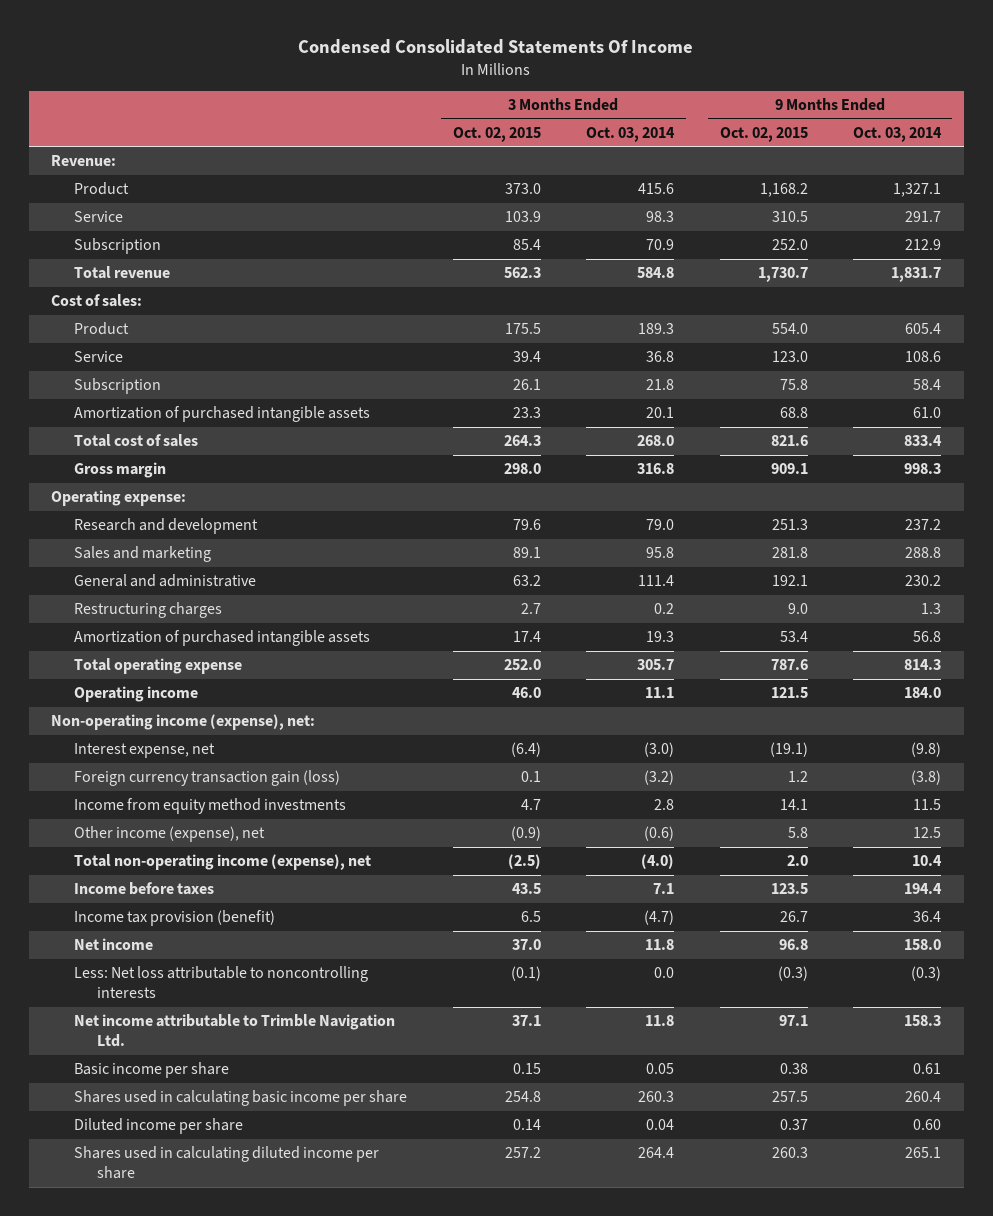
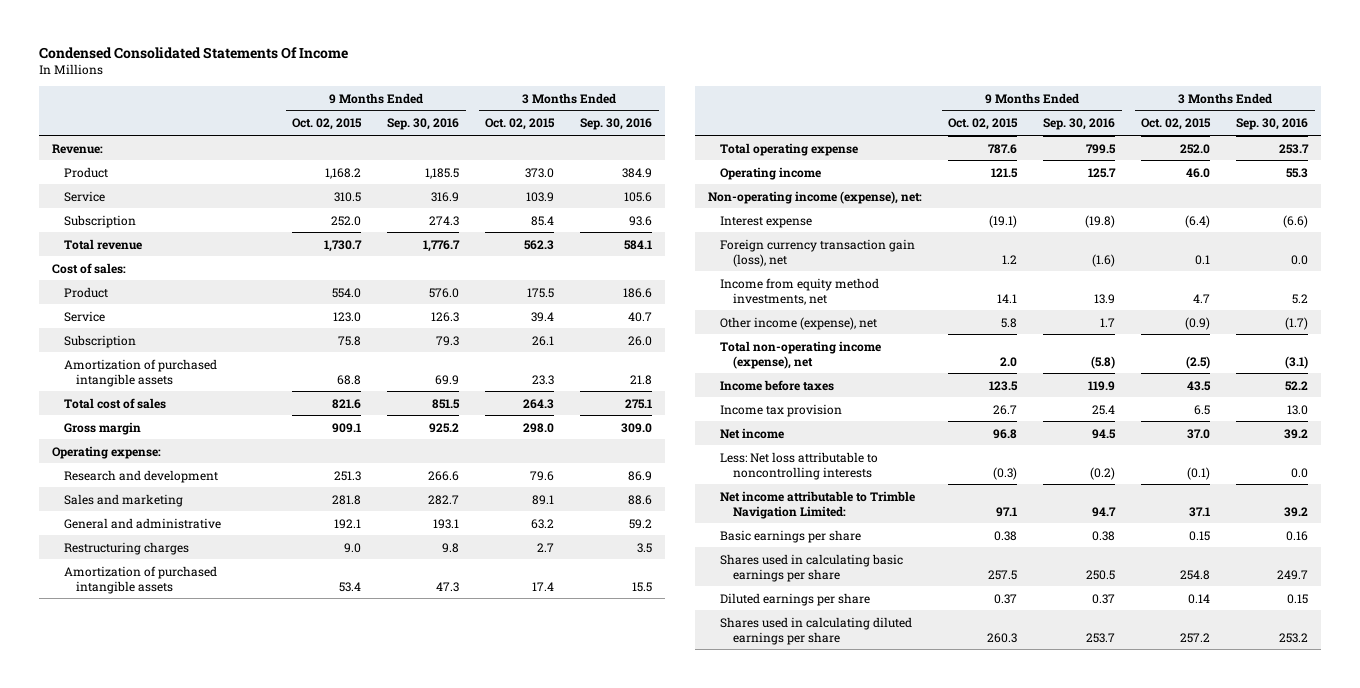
- | 3 Months Ended Oct. 02, 2015 | 3 Months Ended Oct. 03, 2014 | 9 Months Ended Oct. 02, 2015 | 9 Months Ended Oct. 03, 2014
+ | 9 Months Ended Oct. 02, 2015 | 9 Months Ended Sep. 30, 2016 | 3 Months Ended Oct. 02, 2015 | 3 Months Ended Sep. 30, 2016
- Interest expense, net | (6.4) | (3.0) | (19.1) | (9.8)
- Foreign currency transaction gain (loss) | 0.1 | (3.2) | 1.2 | (3.8)
- Income from equity method investments | 4.7 | 2.8 | 14.1 | 11.5
+ Interest expense | (19.1) | (19.8) | (6.4) | (6.6)
+ Foreign currency transaction gain (loss), net | 1.2 | (1.6) | 0.1 | 0.0
+ Income from equity method investments, net | 14.1 | 13.9 | 4.7 | 5.2
- Income tax provision (benefit) | 6.5 | (4.7) | 26.7 | 36.4
+ Income tax provision | 26.7 | 25.4 | 6.5 | 13.0
- Net income attributable to Trimble Navigation Ltd. | 37.1 | 11.8 | 97.1 | 158.3
- Basic income per share | 0.15 | 0.05 | 0.38 | 0.61
- Shares used in calculating basic income per share | 254.8 | 260.3 | 257.5 | 260.4
- Diluted income per share | 0.14 | 0.04 | 0.37 | 0.60
- Shares used in calculating diluted income per share | 257.2 | 264.4 | 260.3 | 265.1
+ Net income attributable to Trimble Navigation Limited: | 97.1 | 94.7 | 37.1 | 39.2
+ Basic earnings per share | 0.38 | 0.38 | 0.15 | 0.16
+ Shares used in calculating basic earnings per share | 257.5 | 250.5 | 254.8 | 249.7
+ Diluted earnings per share | 0.37 | 0.37 | 0.14 | 0.15
+ Shares used in calculating diluted earnings per share | 260.3 | 253.7 | 257.2 | 253.2

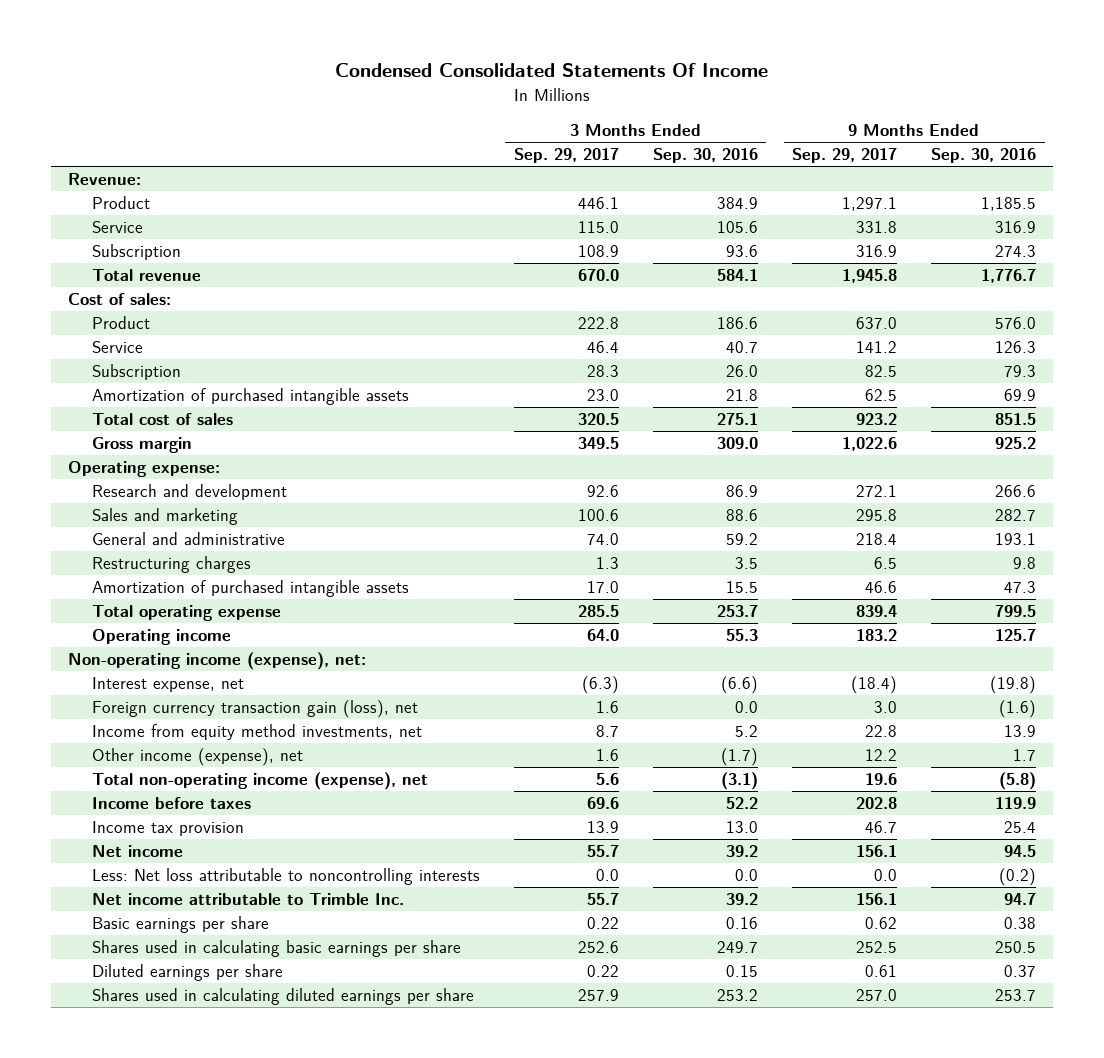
- | 9 Months Ended Oct. 02, 2015 | 9 Months Ended Sep. 30, 2016 | 3 Months Ended Oct. 02, 2015 | 3 Months Ended Sep. 30, 2016
+ | 3 Months Ended Sep. 29, 2017 | 3 Months Ended Sep. 30, 2016 | 9 Months Ended Sep. 29, 2017 | 9 Months Ended Sep. 30, 2016
- Interest expense | (19.1) | (19.8) | (6.4) | (6.6)
+ Interest expense, net | (6.3) | (6.6) | (18.4) | (19.8)
- Net income attributable to Trimble Navigation Limited: | 97.1 | 94.7 | 37.1 | 39.2
+ Net income attributable to Trimble Inc. | 55.7 | 39.2 | 156.1 | 94.7

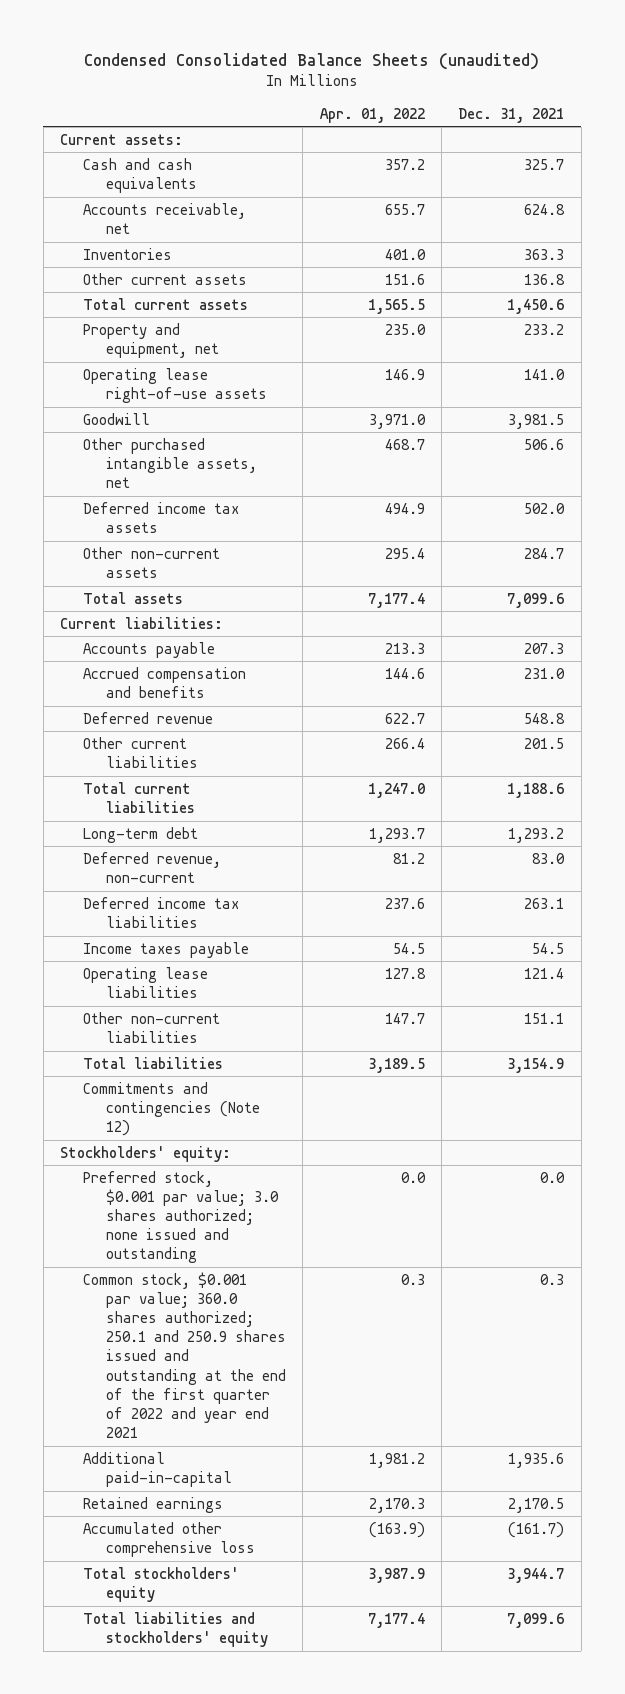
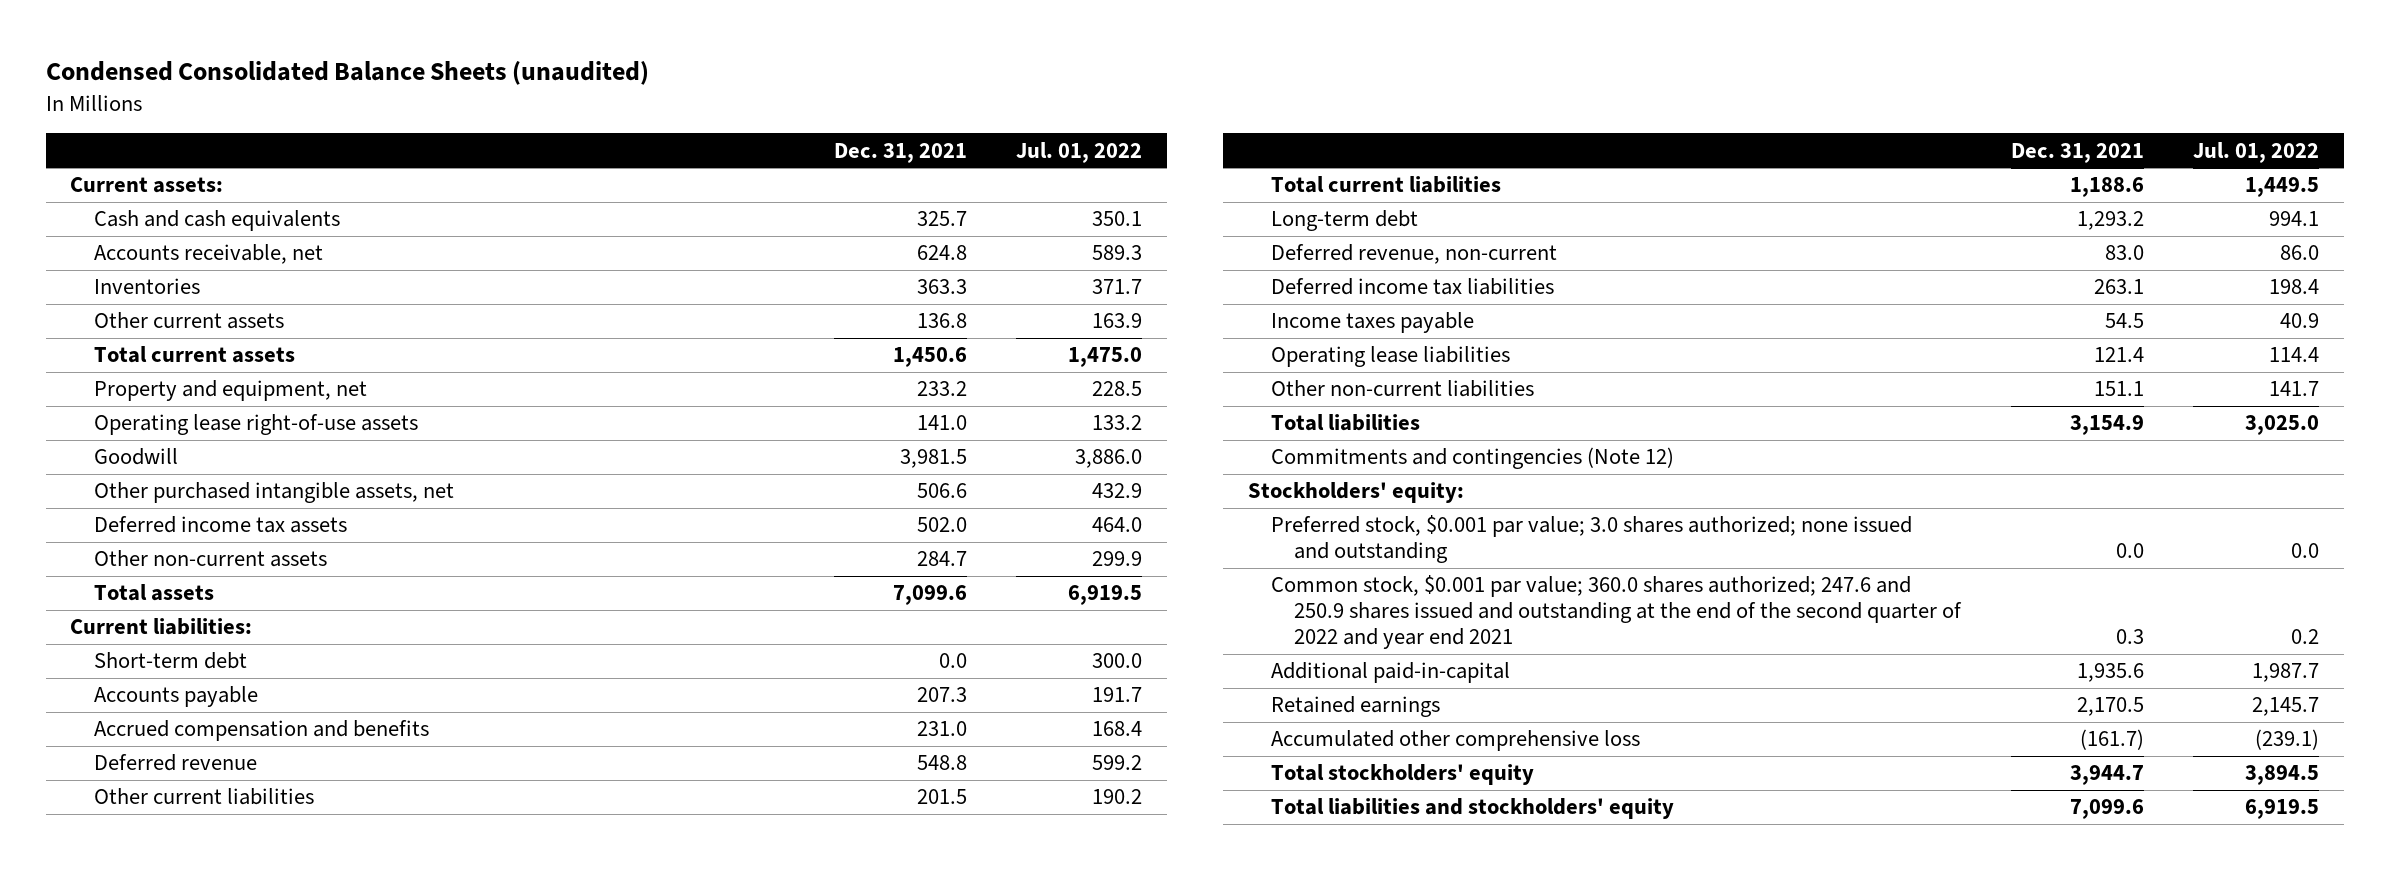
- | Apr. 01, 2022 | Dec. 31, 2021
+ | Dec. 31, 2021 | Jul. 01, 2022
+ Short-term debt | 0.0 | 300.0
- Common stock, $0.001 par value; 360.0 shares authorized; 250.1 and 250.9 shares issued and outstanding at the end of the first quarter of 2022 and year end 2021 | 0.3 | 0.3
+ Common stock, $0.001 par value; 360.0 shares authorized; 247.6 and 250.9 shares issued and outstanding at the end of the second quarter of 2022 and year end 2021 | 0.3 | 0.2

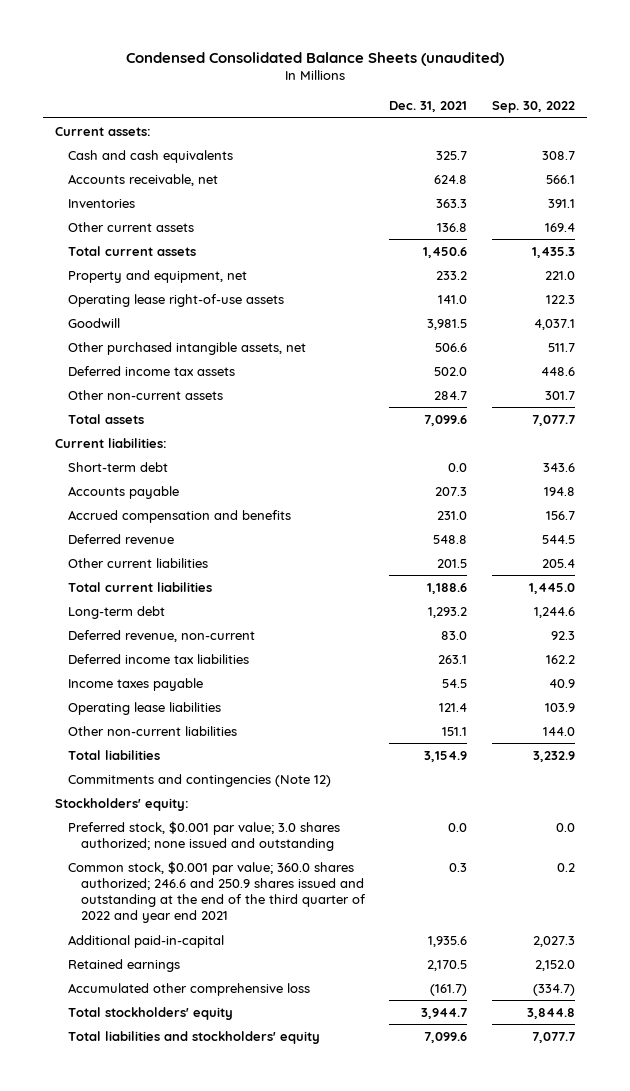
- | Dec. 31, 2021 | Jul. 01, 2022
+ | Dec. 31, 2021 | Sep. 30, 2022
- Common stock, $0.001 par value; 360.0 shares authorized; 247.6 and 250.9 shares issued and outstanding at the end of the second quarter of 2022 and year end 2021 | 0.3 | 0.2
+ Common stock, $0.001 par value; 360.0 shares authorized; 246.6 and 250.9 shares issued and outstanding at the end of the third quarter of 2022 and year end 2021 | 0.3 | 0.2

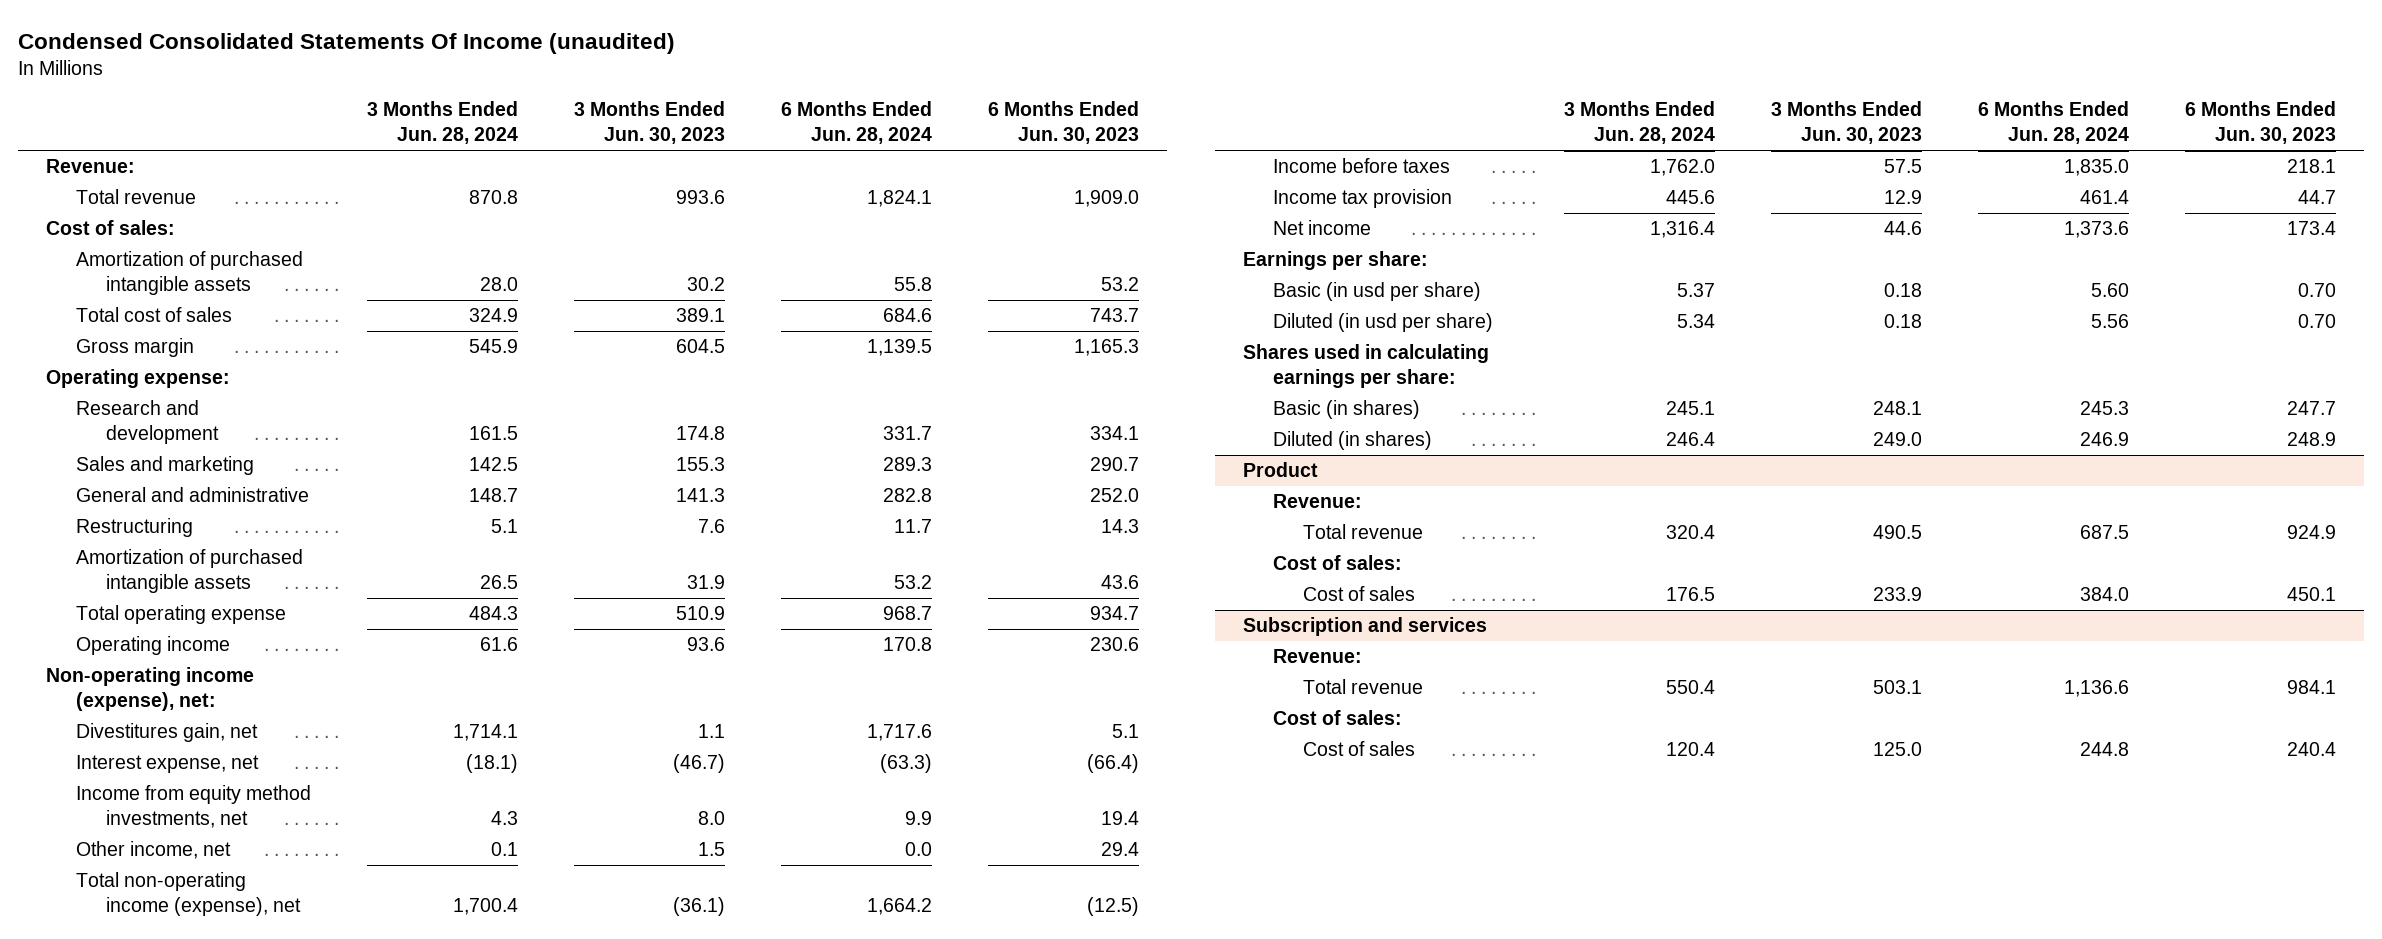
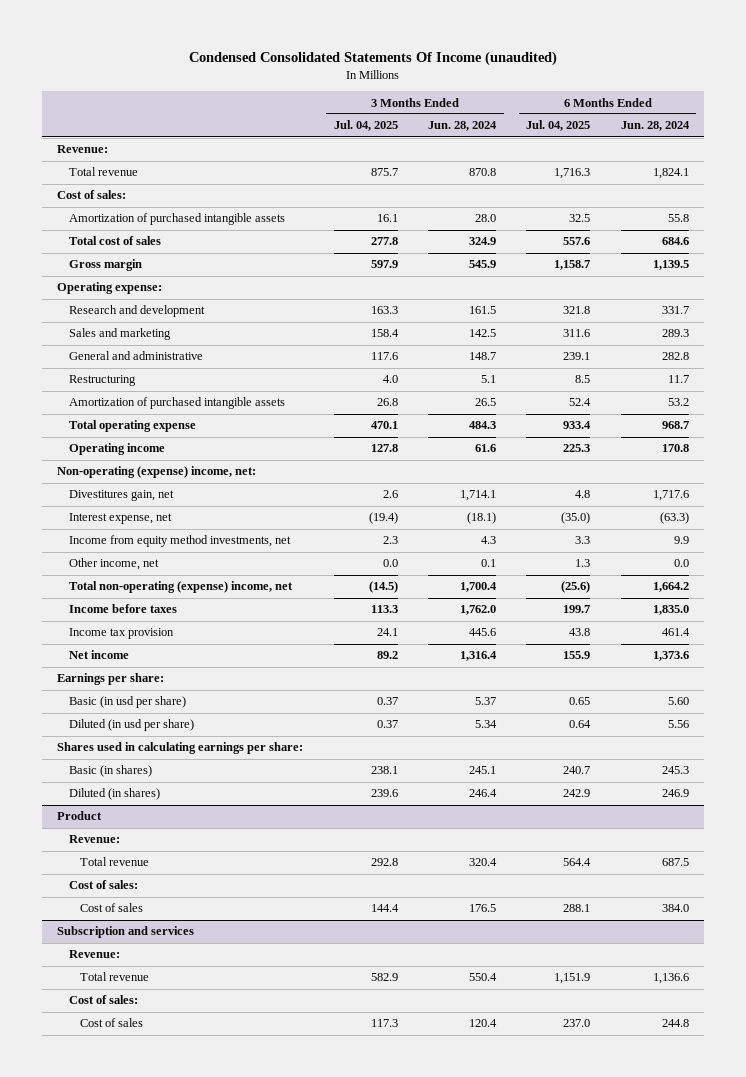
- | 3 Months Ended Jun. 28, 2024 | 3 Months Ended Jun. 30, 2023 | 6 Months Ended Jun. 28, 2024 | 6 Months Ended Jun. 30, 2023
+ | 3 Months Ended Jul. 04, 2025 | 3 Months Ended Jun. 28, 2024 | 6 Months Ended Jul. 04, 2025 | 6 Months Ended Jun. 28, 2024
- Non-operating income (expense), net:
+ Non-operating (expense) income, net:
- Total non-operating income (expense), net | 1,700.4 | (36.1) | 1,664.2 | (12.5)
+ Total non-operating (expense) income, net | (14.5) | 1,700.4 | (25.6) | 1,664.2

